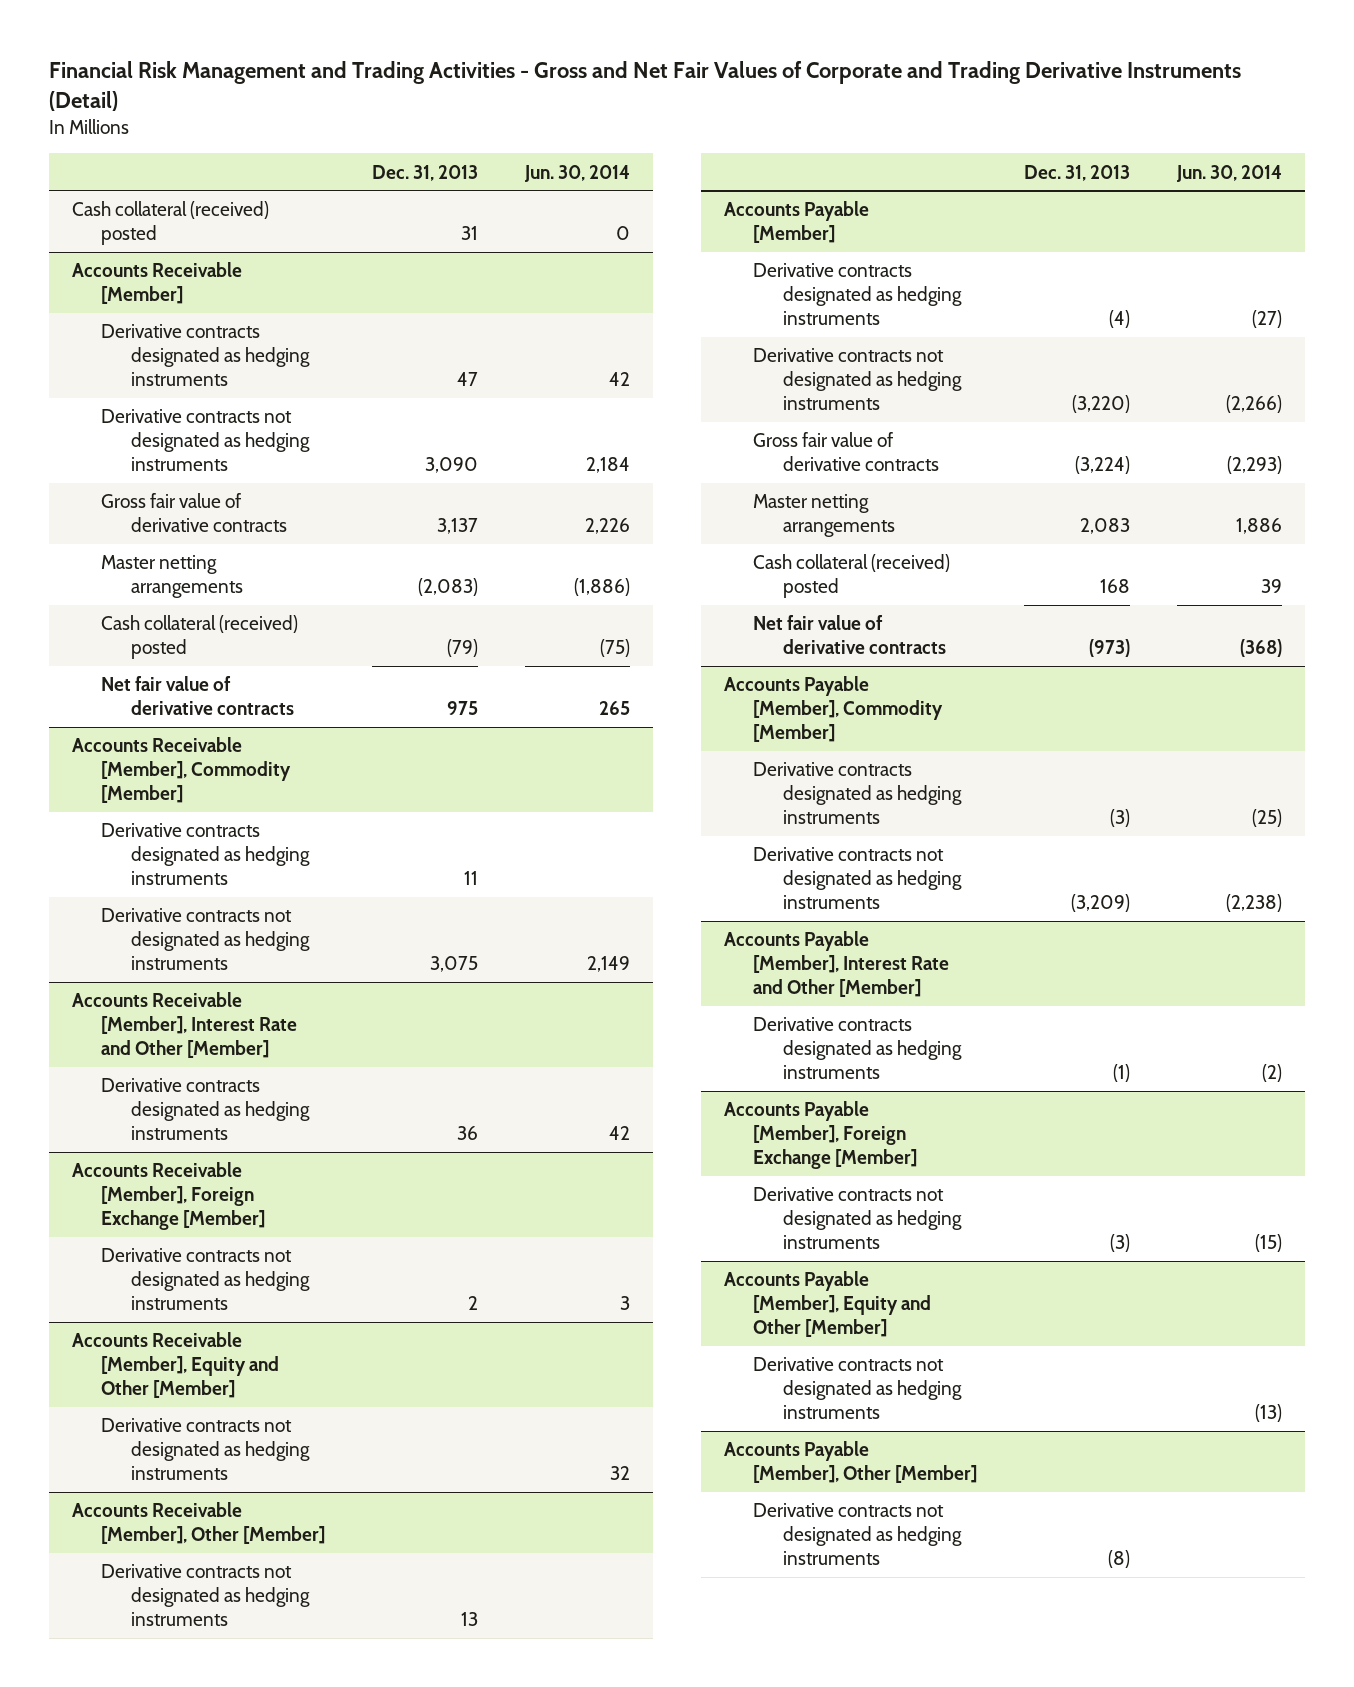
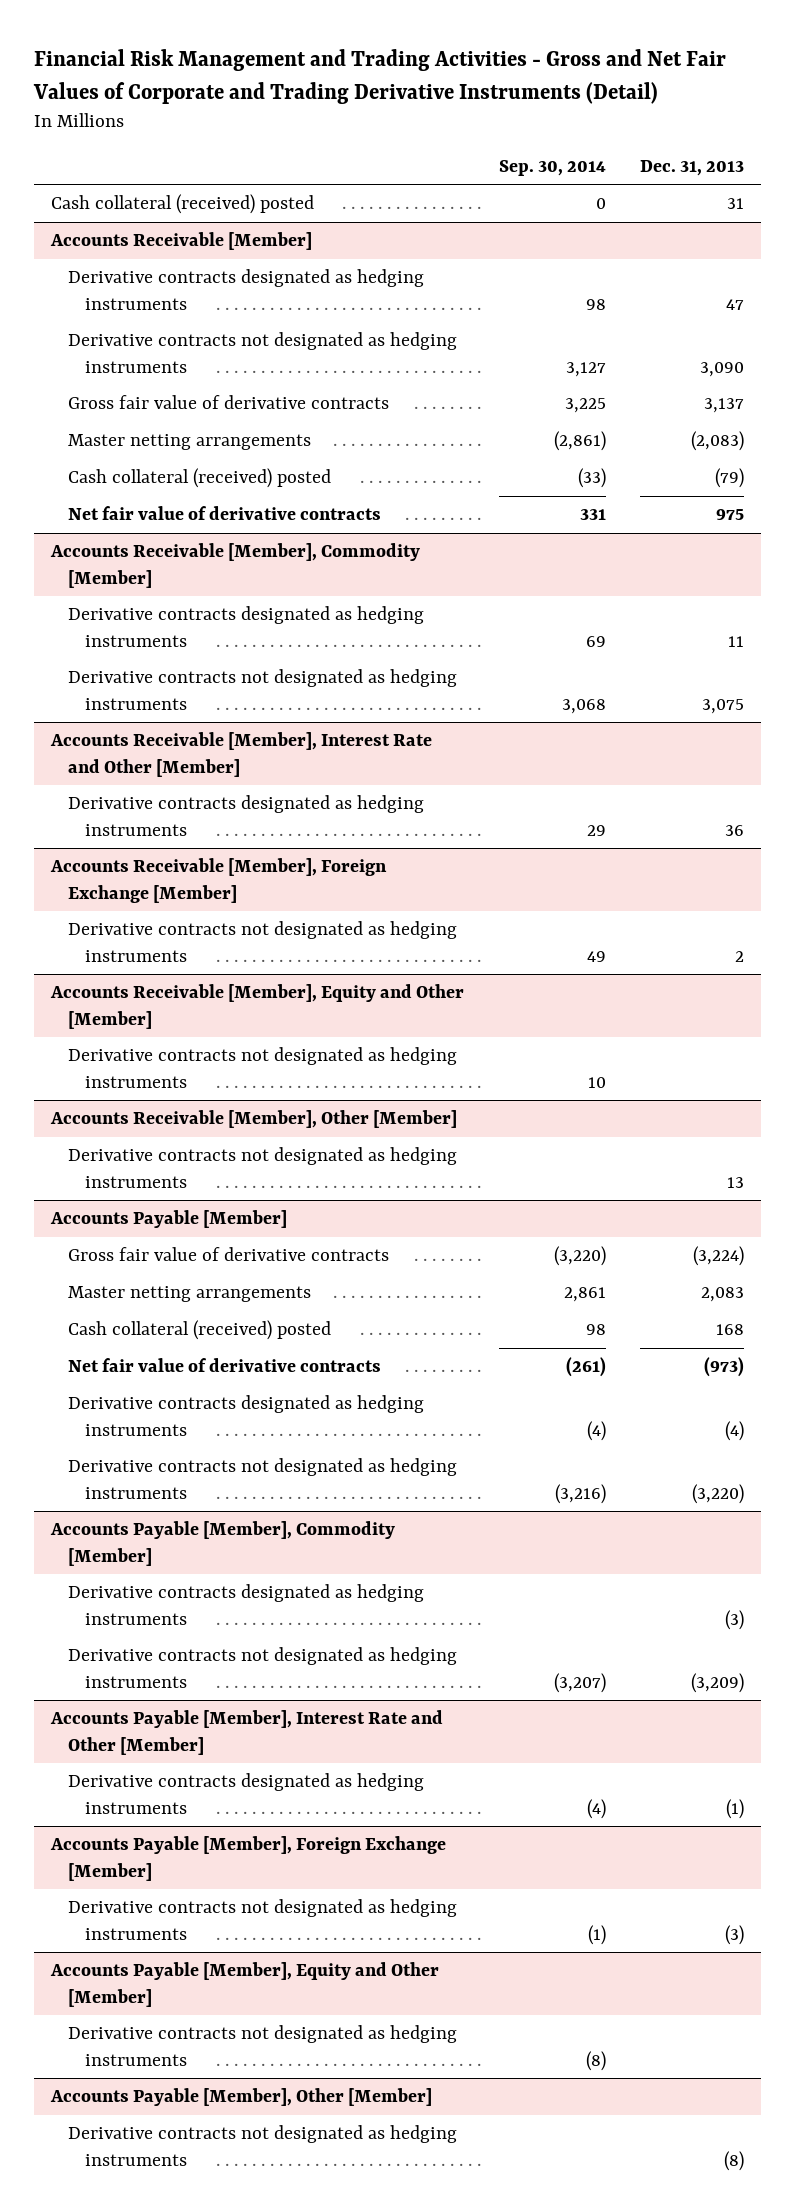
- | Dec. 31, 2013 | Jun. 30, 2014
+ | Sep. 30, 2014 | Dec. 31, 2013
@ Accounts Payable [Member]
moved down: Derivative contracts designated as hedging instruments | (4) | (4)
moved down: Derivative contracts not designated as hedging instruments | (3,216) | (3,220)

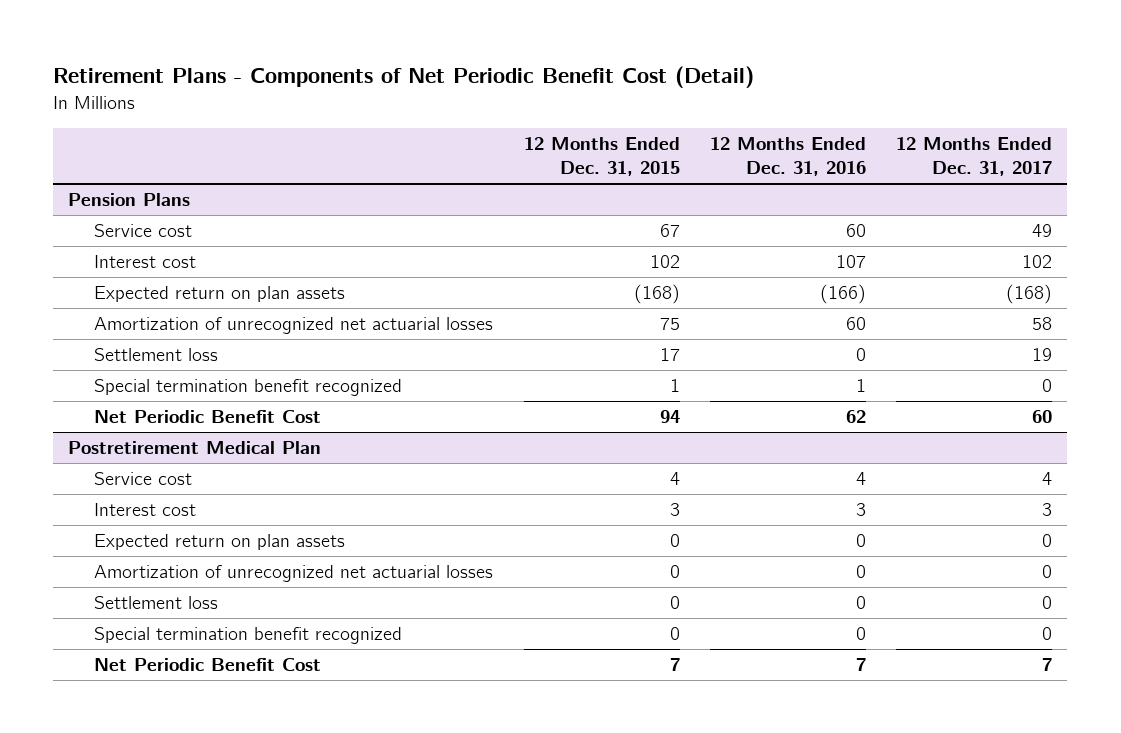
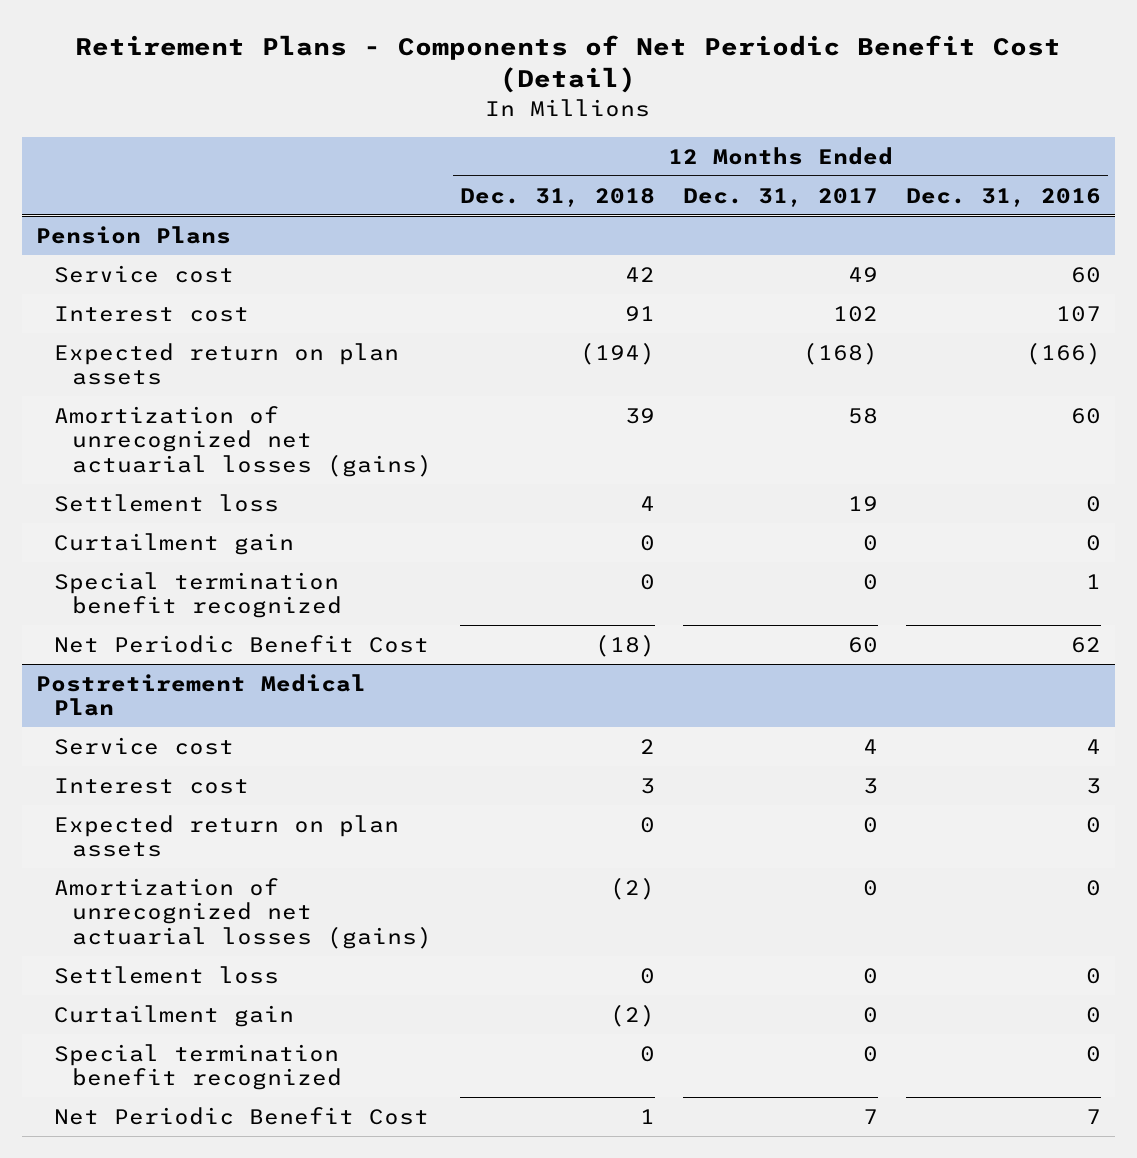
- | 12 Months Ended Dec. 31, 2015 | 12 Months Ended Dec. 31, 2016 | 12 Months Ended Dec. 31, 2017
+ | 12 Months Ended Dec. 31, 2018 | 12 Months Ended Dec. 31, 2017 | 12 Months Ended Dec. 31, 2016
@ Pension Plans
- Amortization of unrecognized net actuarial losses | 75 | 60 | 58
+ Amortization of unrecognized net actuarial losses (gains) | 39 | 58 | 60
+ Curtailment gain | 0 | 0 | 0
@ Postretirement Medical Plan
- Amortization of unrecognized net actuarial losses | 0 | 0 | 0
+ Amortization of unrecognized net actuarial losses (gains) | (2) | 0 | 0
+ Curtailment gain | (2) | 0 | 0

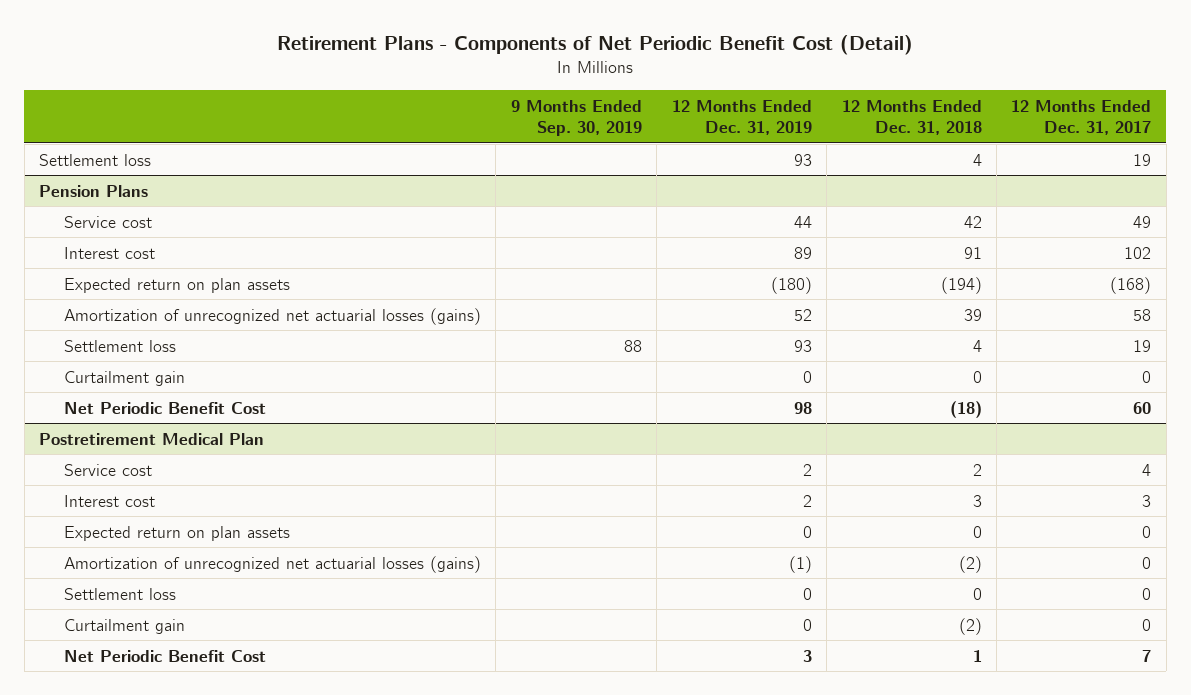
- | 12 Months Ended Dec. 31, 2018 | 12 Months Ended Dec. 31, 2017 | 12 Months Ended Dec. 31, 2016
+ | 9 Months Ended Sep. 30, 2019 | 12 Months Ended Dec. 31, 2019 | 12 Months Ended Dec. 31, 2018 | 12 Months Ended Dec. 31, 2017
+ Settlement loss | | 93 | 4 | 19
@ Pension Plans
- Special termination benefit recognized | 0 | 0 | 1
@ Postretirement Medical Plan
- Special termination benefit recognized | 0 | 0 | 0

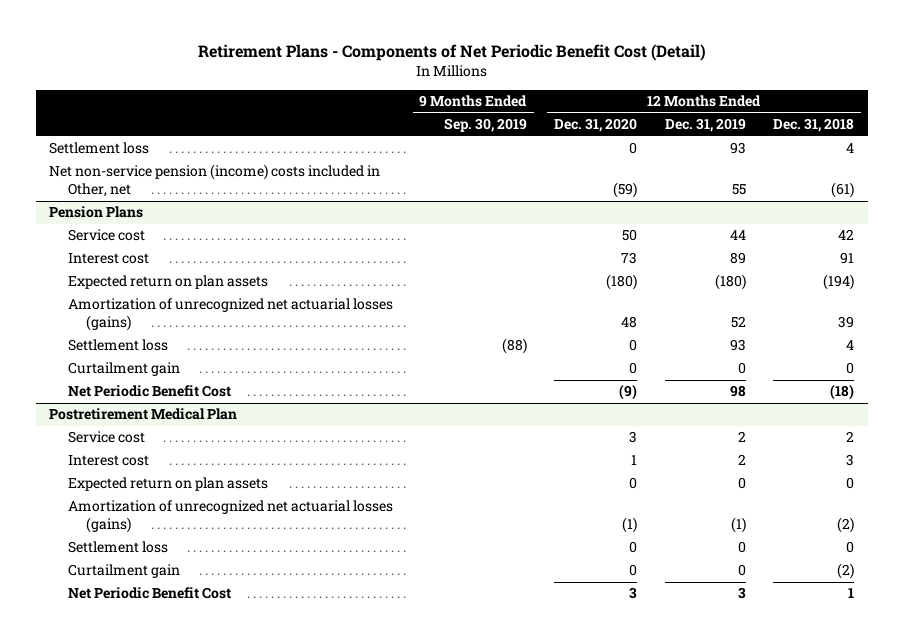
- | 9 Months Ended Sep. 30, 2019 | 12 Months Ended Dec. 31, 2019 | 12 Months Ended Dec. 31, 2018 | 12 Months Ended Dec. 31, 2017
+ | 9 Months Ended Sep. 30, 2019 | 12 Months Ended Dec. 31, 2020 | 12 Months Ended Dec. 31, 2019 | 12 Months Ended Dec. 31, 2018
+ Net non-service pension (income) costs included in Other, net | | (59) | 55 | (61)
@ Pension Plans
- Settlement loss | 88 | 93 | 4 | 19
+ Settlement loss | (88) | 0 | 93 | 4

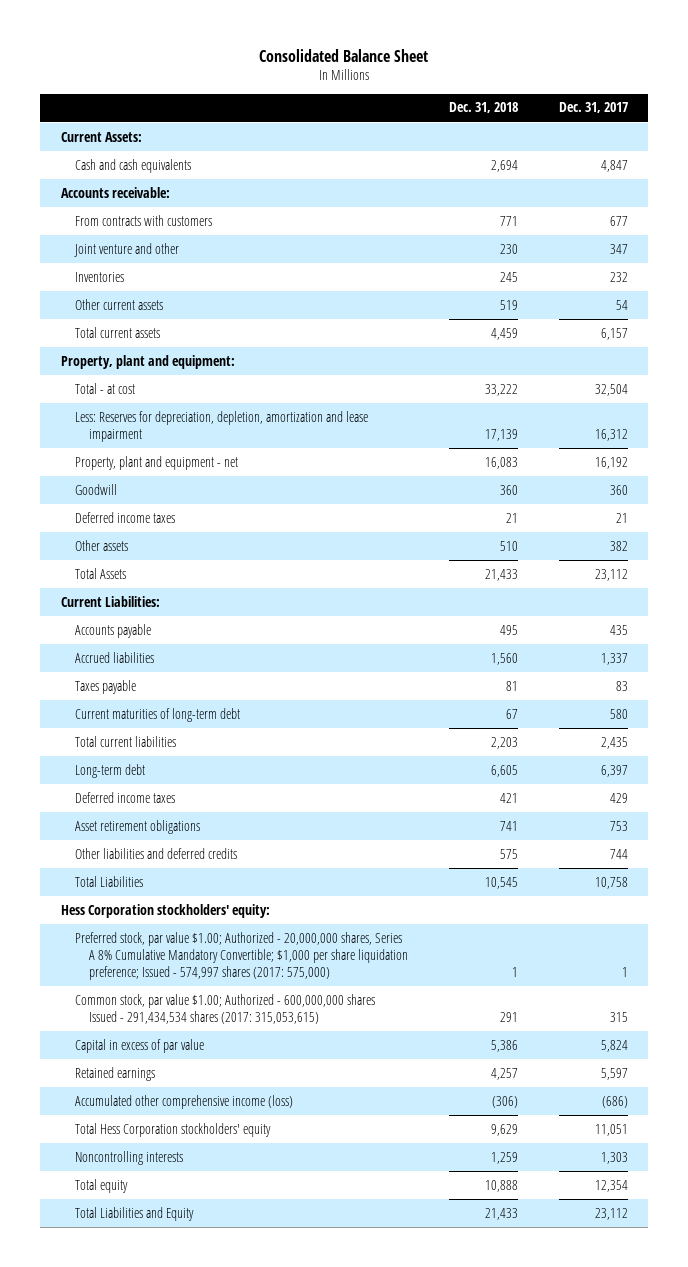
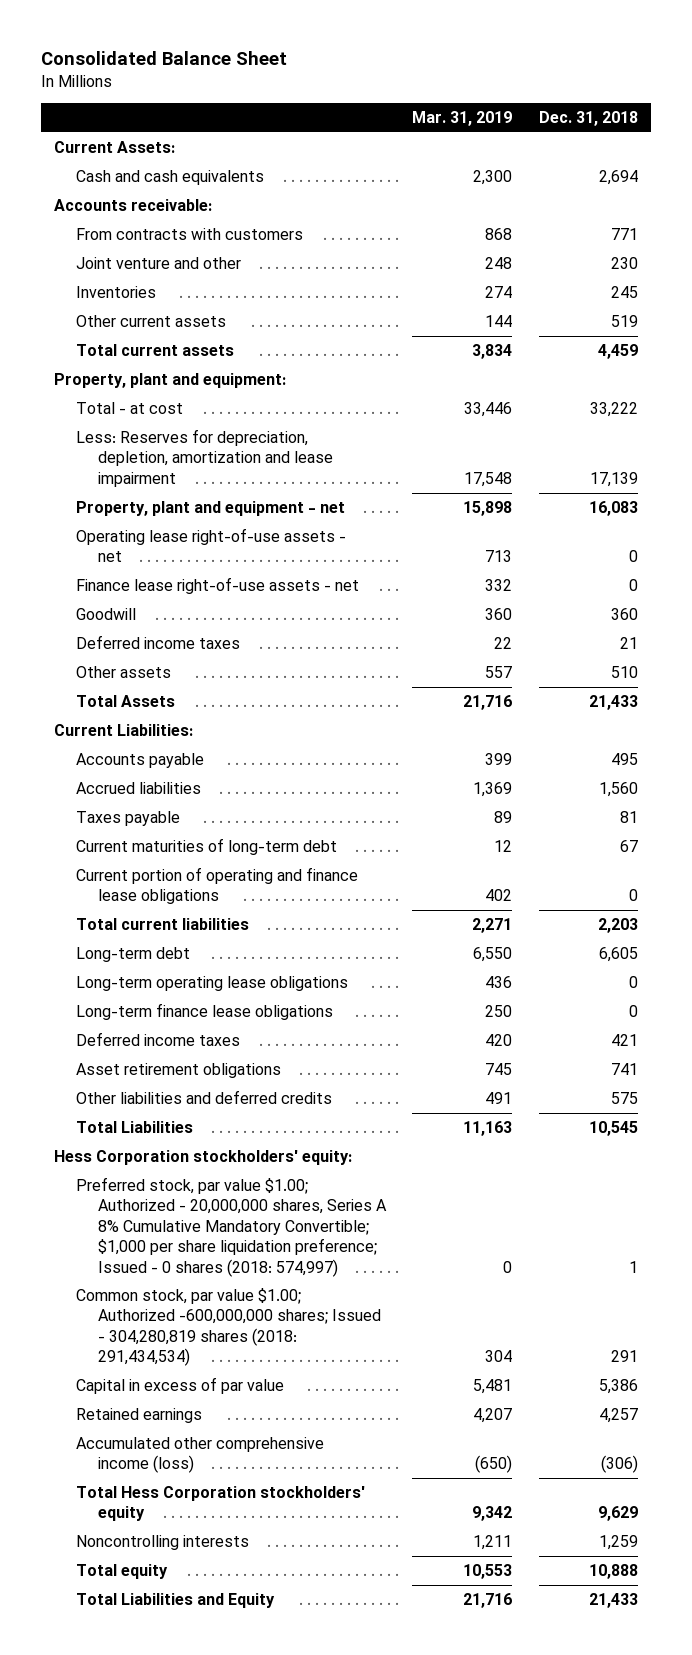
- | Dec. 31, 2018 | Dec. 31, 2017
+ | Mar. 31, 2019 | Dec. 31, 2018
+ Operating lease right-of-use assets - net | 713 | 0
+ Finance lease right-of-use assets - net | 332 | 0
+ Current portion of operating and finance lease obligations | 402 | 0
+ Long-term operating lease obligations | 436 | 0
+ Long-term finance lease obligations | 250 | 0
- Preferred stock, par value $1.00; Authorized - 20,000,000 shares, Series A 8% Cumulative Mandatory Convertible; $1,000 per share liquidation preference; Issued - 574,997 shares (2017: 575,000) | 1 | 1
- Common stock, par value $1.00; Authorized - 600,000,000 shares Issued - 291,434,534 shares (2017: 315,053,615) | 291 | 315
+ Preferred stock, par value $1.00; Authorized - 20,000,000 shares, Series A 8% Cumulative Mandatory Convertible; $1,000 per share liquidation preference; Issued - 0 shares (2018: 574,997) | 0 | 1
+ Common stock, par value $1.00; Authorized -600,000,000 shares; Issued - 304,280,819 shares (2018: 291,434,534) | 304 | 291

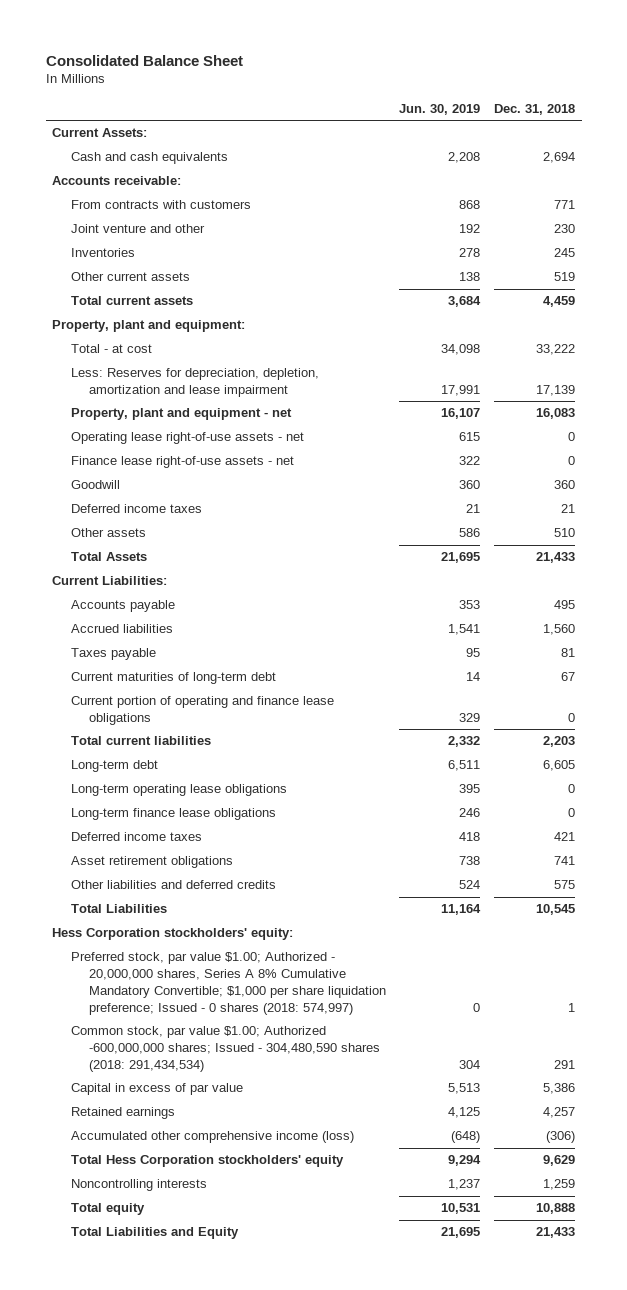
- | Mar. 31, 2019 | Dec. 31, 2018
+ | Jun. 30, 2019 | Dec. 31, 2018
- Common stock, par value $1.00; Authorized -600,000,000 shares; Issued - 304,280,819 shares (2018: 291,434,534) | 304 | 291
+ Common stock, par value $1.00; Authorized -600,000,000 shares; Issued - 304,480,590 shares (2018: 291,434,534) | 304 | 291

